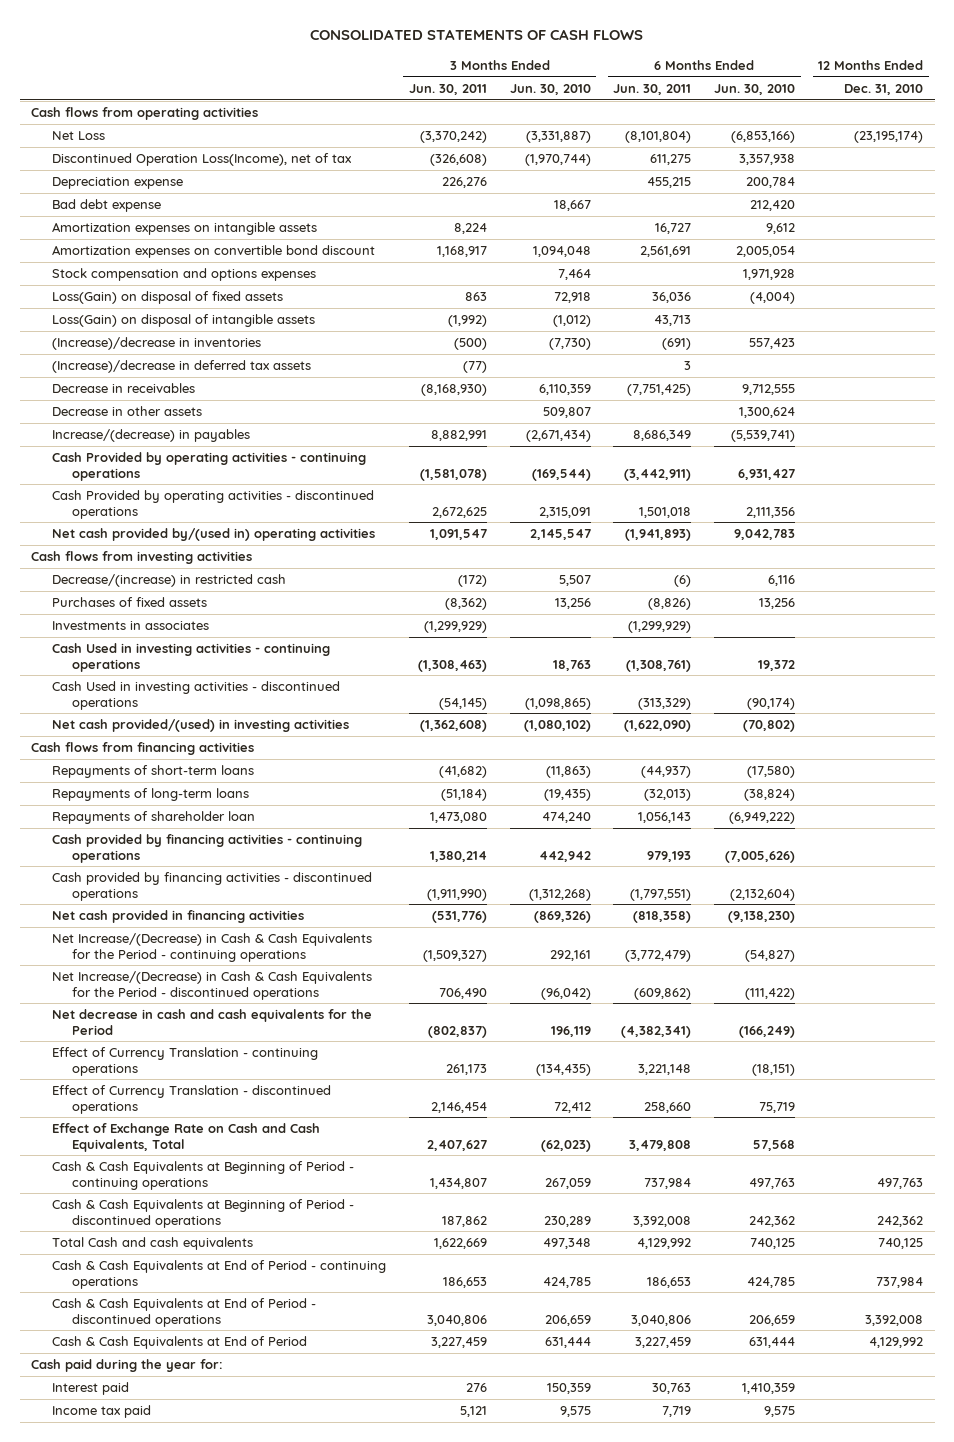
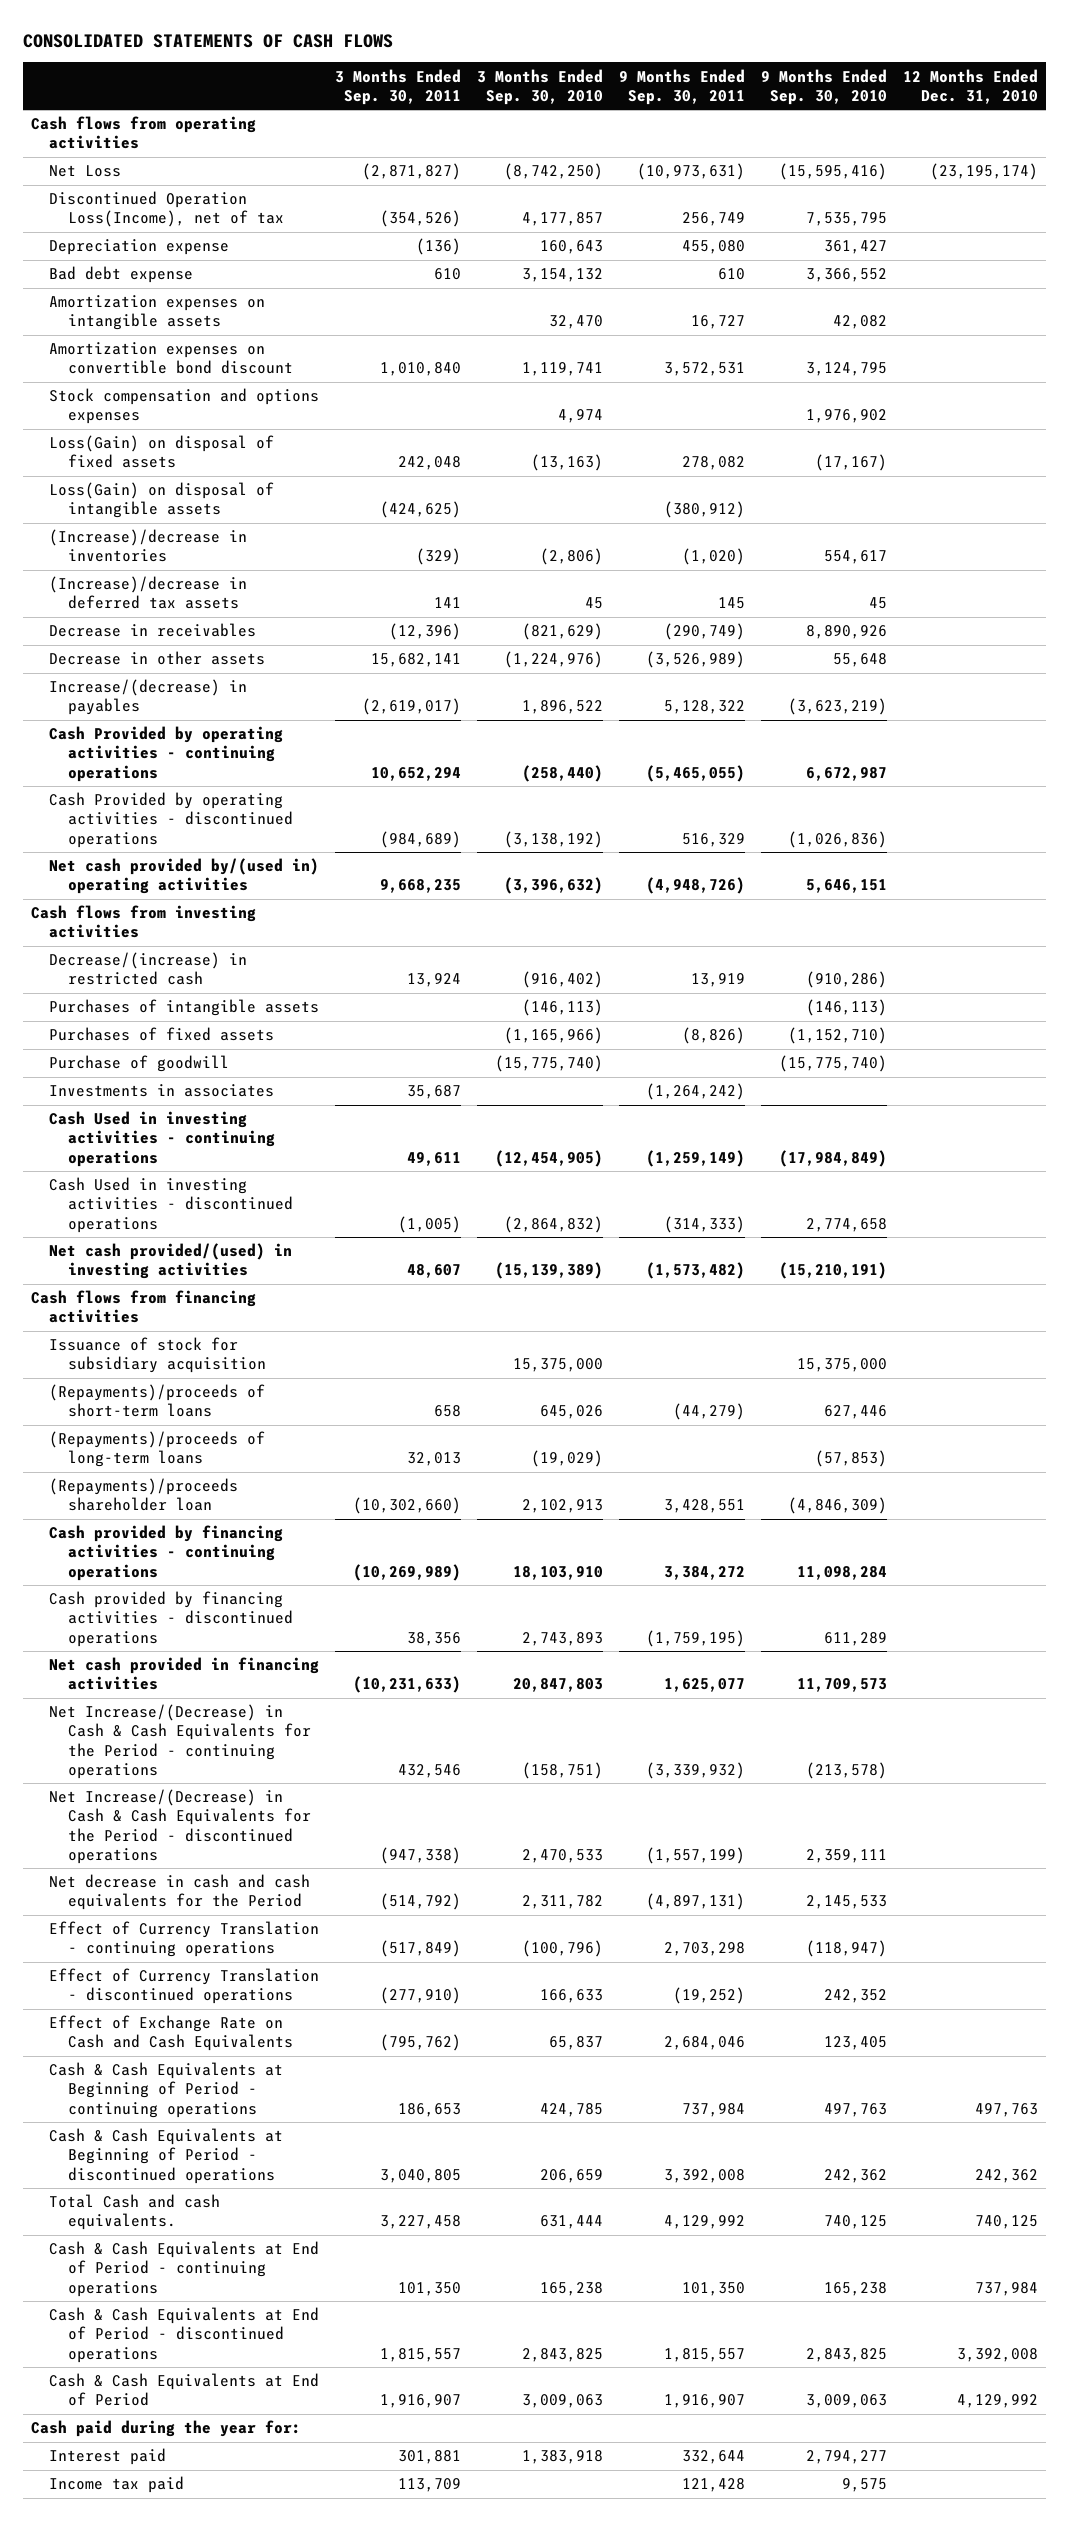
- | 3 Months Ended Jun. 30, 2011 | 3 Months Ended Jun. 30, 2010 | 6 Months Ended Jun. 30, 2011 | 6 Months Ended Jun. 30, 2010 | 12 Months Ended Dec. 31, 2010
+ | 3 Months Ended Sep. 30, 2011 | 3 Months Ended Sep. 30, 2010 | 9 Months Ended Sep. 30, 2011 | 9 Months Ended Sep. 30, 2010 | 12 Months Ended Dec. 31, 2010
+ Purchases of intangible assets | | (146,113) | | (146,113) |
+ Purchase of goodwill | | (15,775,740) | | (15,775,740) |
- Repayments of short-term loans | (41,682) | (11,863) | (44,937) | (17,580) |
- Repayments of long-term loans | (51,184) | (19,435) | (32,013) | (38,824) |
- Repayments of shareholder loan | 1,473,080 | 474,240 | 1,056,143 | (6,949,222) |
+ Issuance of stock for subsidiary acquisition | | 15,375,000 | | 15,375,000 |
+ (Repayments)/proceeds of short-term loans | 658 | 645,026 | (44,279) | 627,446 |
+ (Repayments)/proceeds of long-term loans | 32,013 | (19,029) | | (57,853) |
+ (Repayments)/proceeds shareholder loan | (10,302,660) | 2,102,913 | 3,428,551 | (4,846,309) |
- Effect of Exchange Rate on Cash and Cash Equivalents, Total | 2,407,627 | (62,023) | 3,479,808 | 57,568 |
+ Effect of Exchange Rate on Cash and Cash Equivalents | (795,762) | 65,837 | 2,684,046 | 123,405 |
- Total Cash and cash equivalents | 1,622,669 | 497,348 | 4,129,992 | 740,125 | 740,125
+ Total Cash and cash equivalents. | 3,227,458 | 631,444 | 4,129,992 | 740,125 | 740,125

